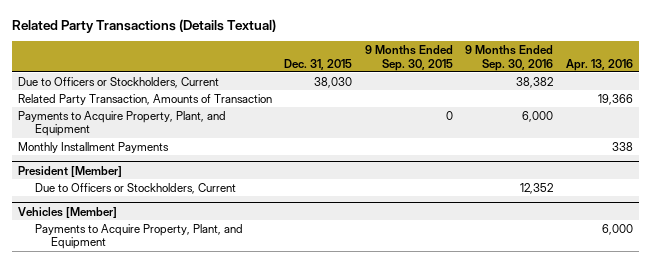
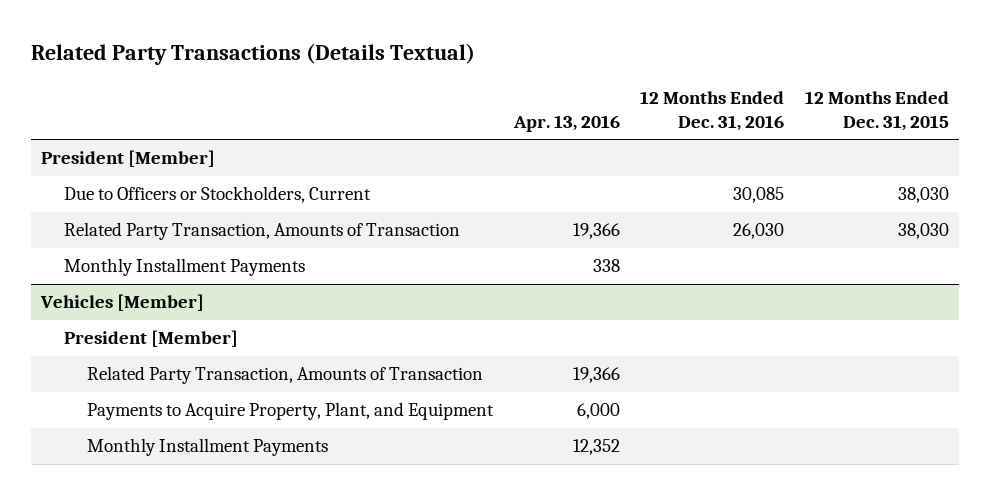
- | Dec. 31, 2015 | 9 Months Ended Sep. 30, 2015 | 9 Months Ended Sep. 30, 2016 | Apr. 13, 2016
+ | Apr. 13, 2016 | 12 Months Ended Dec. 31, 2016 | 12 Months Ended Dec. 31, 2015
+ President [Member]
- Payments to Acquire Property, Plant, and Equipment | | 0 | 6,000 |
- President [Member]
- Due to Officers or Stockholders, Current | | | 12,352 |
@ Vehicles [Member]
+ President [Member]
+ Related Party Transaction, Amounts of Transaction | 19,366 | |
+ Monthly Installment Payments | 12,352 | |

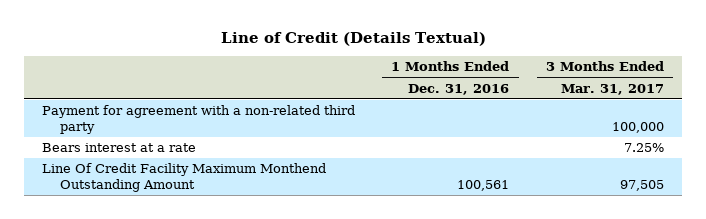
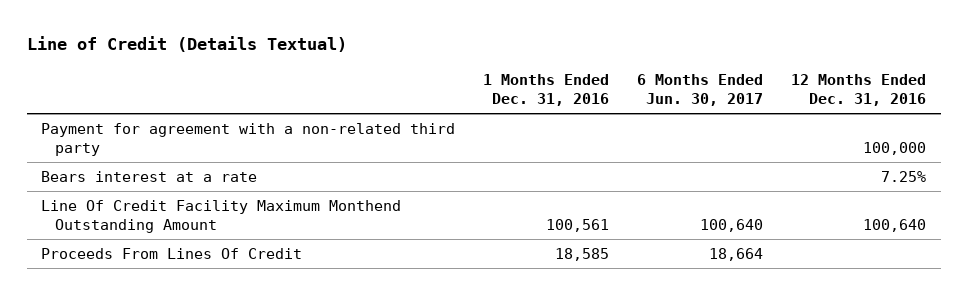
- | 1 Months Ended Dec. 31, 2016 | 3 Months Ended Mar. 31, 2017
+ | 1 Months Ended Dec. 31, 2016 | 6 Months Ended Jun. 30, 2017 | 12 Months Ended Dec. 31, 2016
+ Proceeds From Lines Of Credit | 18,585 | 18,664 |

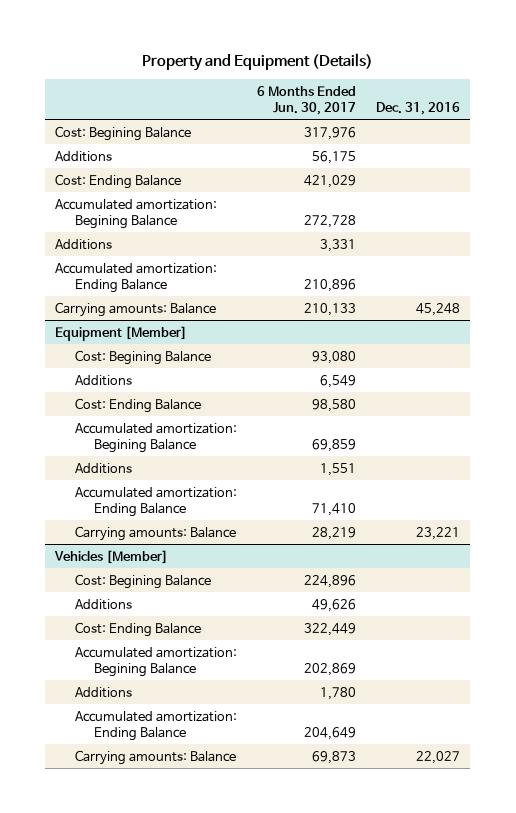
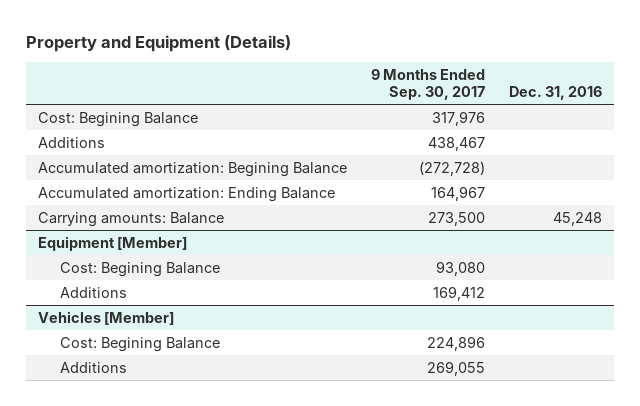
- | 6 Months Ended Jun. 30, 2017 | Dec. 31, 2016
+ | 9 Months Ended Sep. 30, 2017 | Dec. 31, 2016
- Cost: Ending Balance | 421,029 |
- Additions | 3,331 |
@ Equipment [Member]
- Cost: Ending Balance | 98,580 |
- Accumulated amortization: Begining Balance | 69,859 |
- Additions | 1,551 |
- Accumulated amortization: Ending Balance | 71,410 |
- Carrying amounts: Balance | 28,219 | 23,221
@ Vehicles [Member]
- Cost: Ending Balance | 322,449 |
- Accumulated amortization: Begining Balance | 202,869 |
- Additions | 1,780 |
- Accumulated amortization: Ending Balance | 204,649 |
- Carrying amounts: Balance | 69,873 | 22,027

